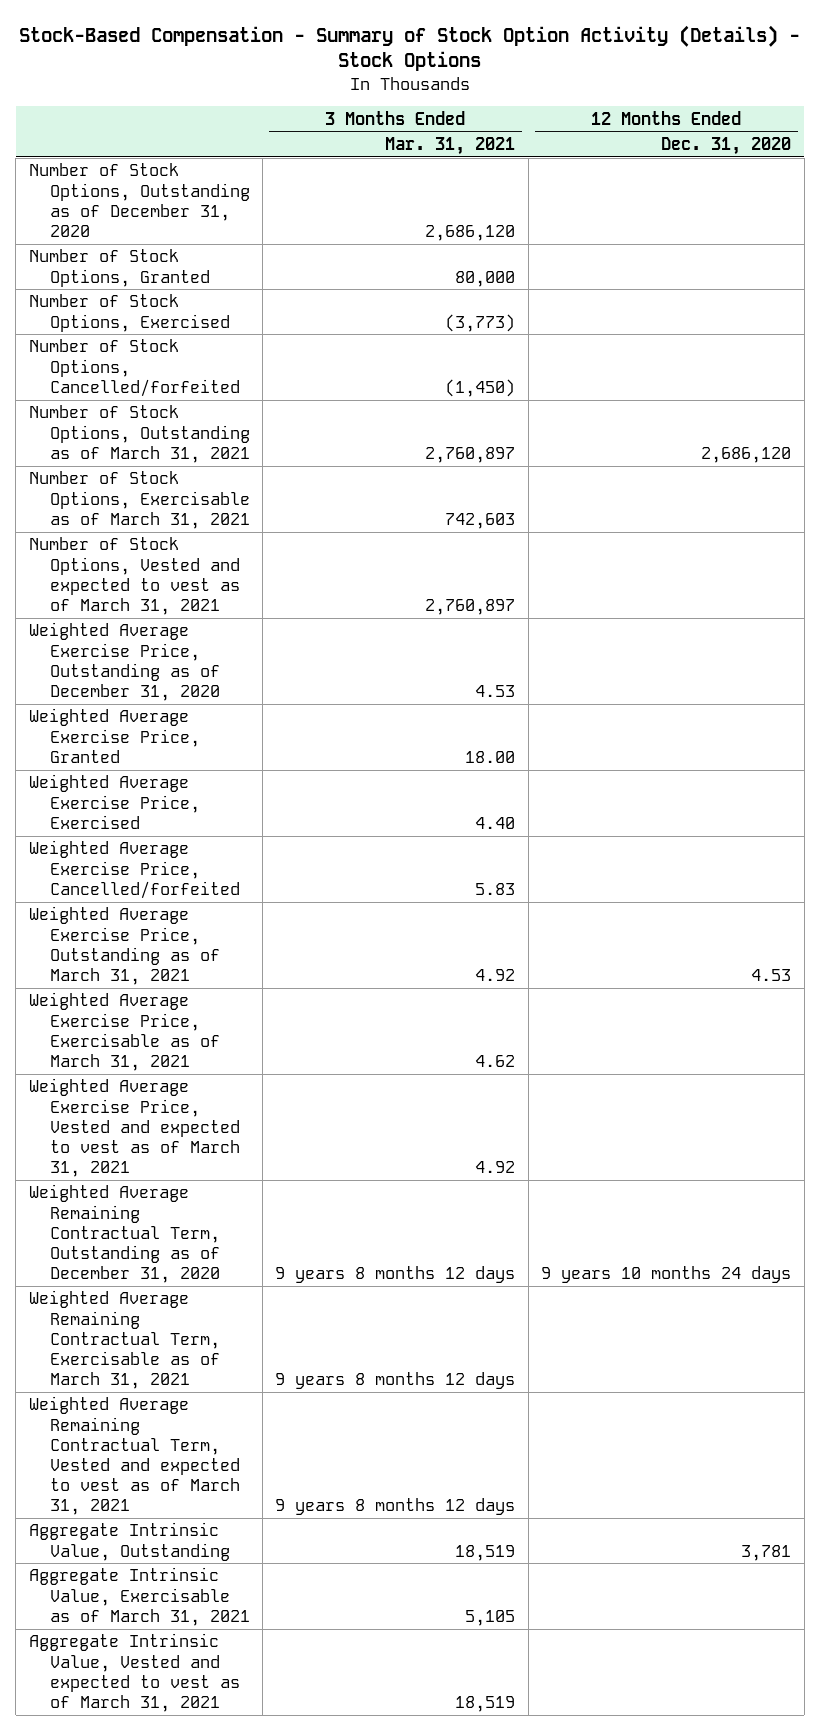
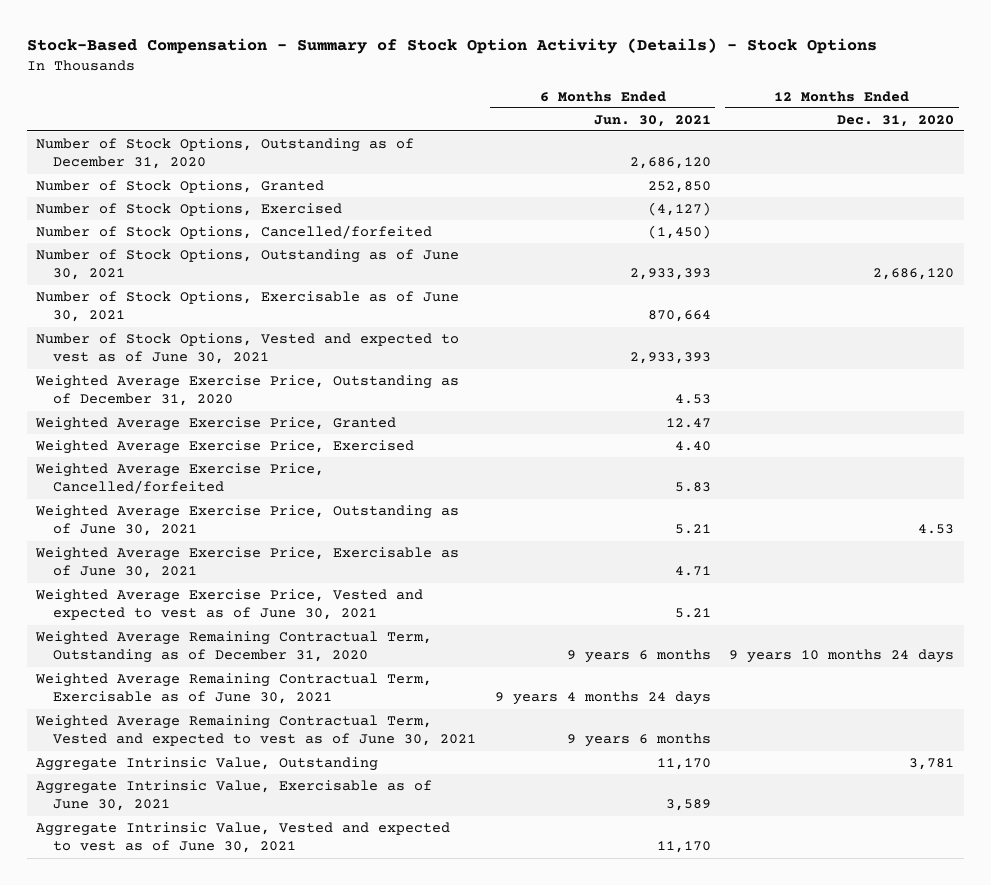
- | 3 Months Ended Mar. 31, 2021 | 12 Months Ended Dec. 31, 2020
+ | 6 Months Ended Jun. 30, 2021 | 12 Months Ended Dec. 31, 2020
- Number of Stock Options, Outstanding as of March 31, 2021 | 2,760,897 | 2,686,120
- Number of Stock Options, Exercisable as of March 31, 2021 | 742,603 |
- Number of Stock Options, Vested and expected to vest as of March 31, 2021 | 2,760,897 |
+ Number of Stock Options, Outstanding as of June 30, 2021 | 2,933,393 | 2,686,120
+ Number of Stock Options, Exercisable as of June 30, 2021 | 870,664 |
+ Number of Stock Options, Vested and expected to vest as of June 30, 2021 | 2,933,393 |
- Weighted Average Exercise Price, Outstanding as of March 31, 2021 | 4.92 | 4.53
- Weighted Average Exercise Price, Exercisable as of March 31, 2021 | 4.62 |
- Weighted Average Exercise Price, Vested and expected to vest as of March 31, 2021 | 4.92 |
+ Weighted Average Exercise Price, Outstanding as of June 30, 2021 | 5.21 | 4.53
+ Weighted Average Exercise Price, Exercisable as of June 30, 2021 | 4.71 |
+ Weighted Average Exercise Price, Vested and expected to vest as of June 30, 2021 | 5.21 |
- Weighted Average Remaining Contractual Term, Exercisable as of March 31, 2021 | 9 years 8 months 12 days |
- Weighted Average Remaining Contractual Term, Vested and expected to vest as of March 31, 2021 | 9 years 8 months 12 days |
+ Weighted Average Remaining Contractual Term, Exercisable as of June 30, 2021 | 9 years 4 months 24 days |
+ Weighted Average Remaining Contractual Term, Vested and expected to vest as of June 30, 2021 | 9 years 6 months |
- Aggregate Intrinsic Value, Exercisable as of March 31, 2021 | 5,105 |
- Aggregate Intrinsic Value, Vested and expected to vest as of March 31, 2021 | 18,519 |
+ Aggregate Intrinsic Value, Exercisable as of June 30, 2021 | 3,589 |
+ Aggregate Intrinsic Value, Vested and expected to vest as of June 30, 2021 | 11,170 |

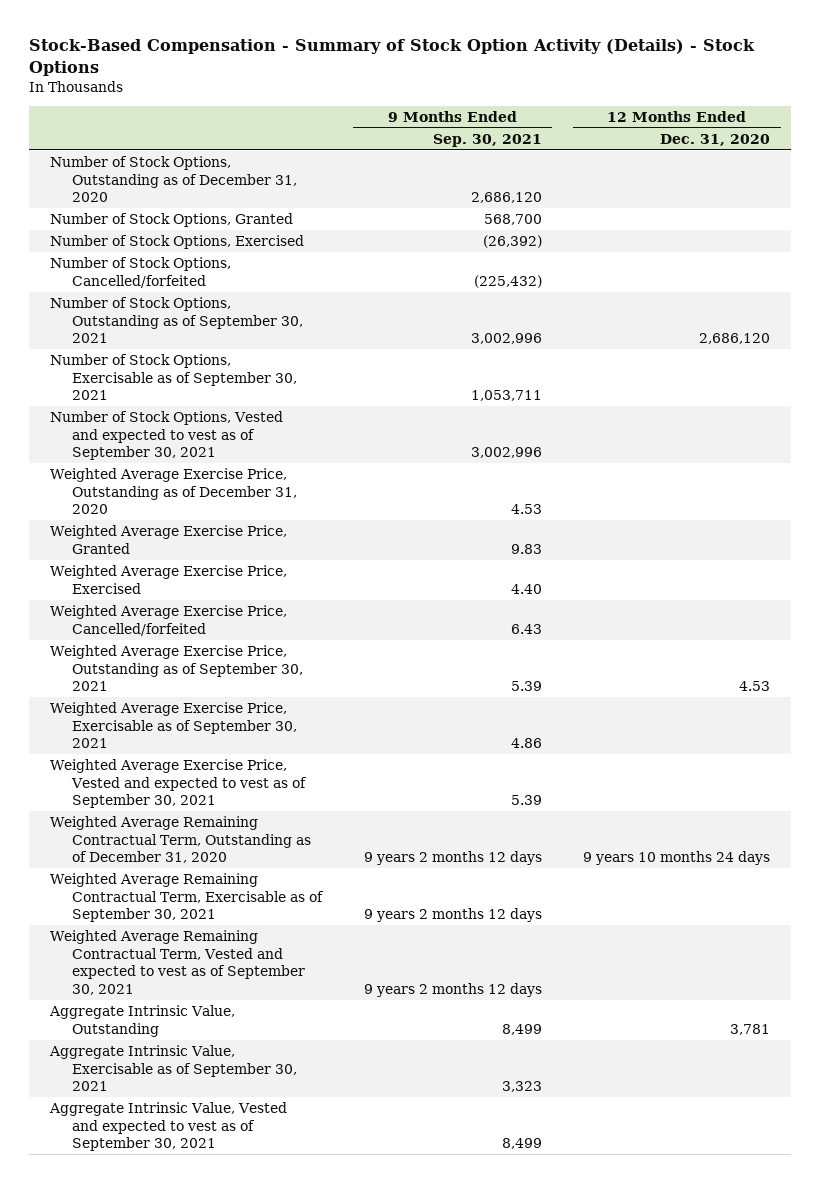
- | 6 Months Ended Jun. 30, 2021 | 12 Months Ended Dec. 31, 2020
+ | 9 Months Ended Sep. 30, 2021 | 12 Months Ended Dec. 31, 2020
- Number of Stock Options, Outstanding as of June 30, 2021 | 2,933,393 | 2,686,120
- Number of Stock Options, Exercisable as of June 30, 2021 | 870,664 |
- Number of Stock Options, Vested and expected to vest as of June 30, 2021 | 2,933,393 |
+ Number of Stock Options, Outstanding as of September 30, 2021 | 3,002,996 | 2,686,120
+ Number of Stock Options, Exercisable as of September 30, 2021 | 1,053,711 |
+ Number of Stock Options, Vested and expected to vest as of September 30, 2021 | 3,002,996 |
- Weighted Average Exercise Price, Outstanding as of June 30, 2021 | 5.21 | 4.53
- Weighted Average Exercise Price, Exercisable as of June 30, 2021 | 4.71 |
- Weighted Average Exercise Price, Vested and expected to vest as of June 30, 2021 | 5.21 |
+ Weighted Average Exercise Price, Outstanding as of September 30, 2021 | 5.39 | 4.53
+ Weighted Average Exercise Price, Exercisable as of September 30, 2021 | 4.86 |
+ Weighted Average Exercise Price, Vested and expected to vest as of September 30, 2021 | 5.39 |
- Weighted Average Remaining Contractual Term, Exercisable as of June 30, 2021 | 9 years 4 months 24 days |
- Weighted Average Remaining Contractual Term, Vested and expected to vest as of June 30, 2021 | 9 years 6 months |
+ Weighted Average Remaining Contractual Term, Exercisable as of September 30, 2021 | 9 years 2 months 12 days |
+ Weighted Average Remaining Contractual Term, Vested and expected to vest as of September 30, 2021 | 9 years 2 months 12 days |
- Aggregate Intrinsic Value, Exercisable as of June 30, 2021 | 3,589 |
- Aggregate Intrinsic Value, Vested and expected to vest as of June 30, 2021 | 11,170 |
+ Aggregate Intrinsic Value, Exercisable as of September 30, 2021 | 3,323 |
+ Aggregate Intrinsic Value, Vested and expected to vest as of September 30, 2021 | 8,499 |

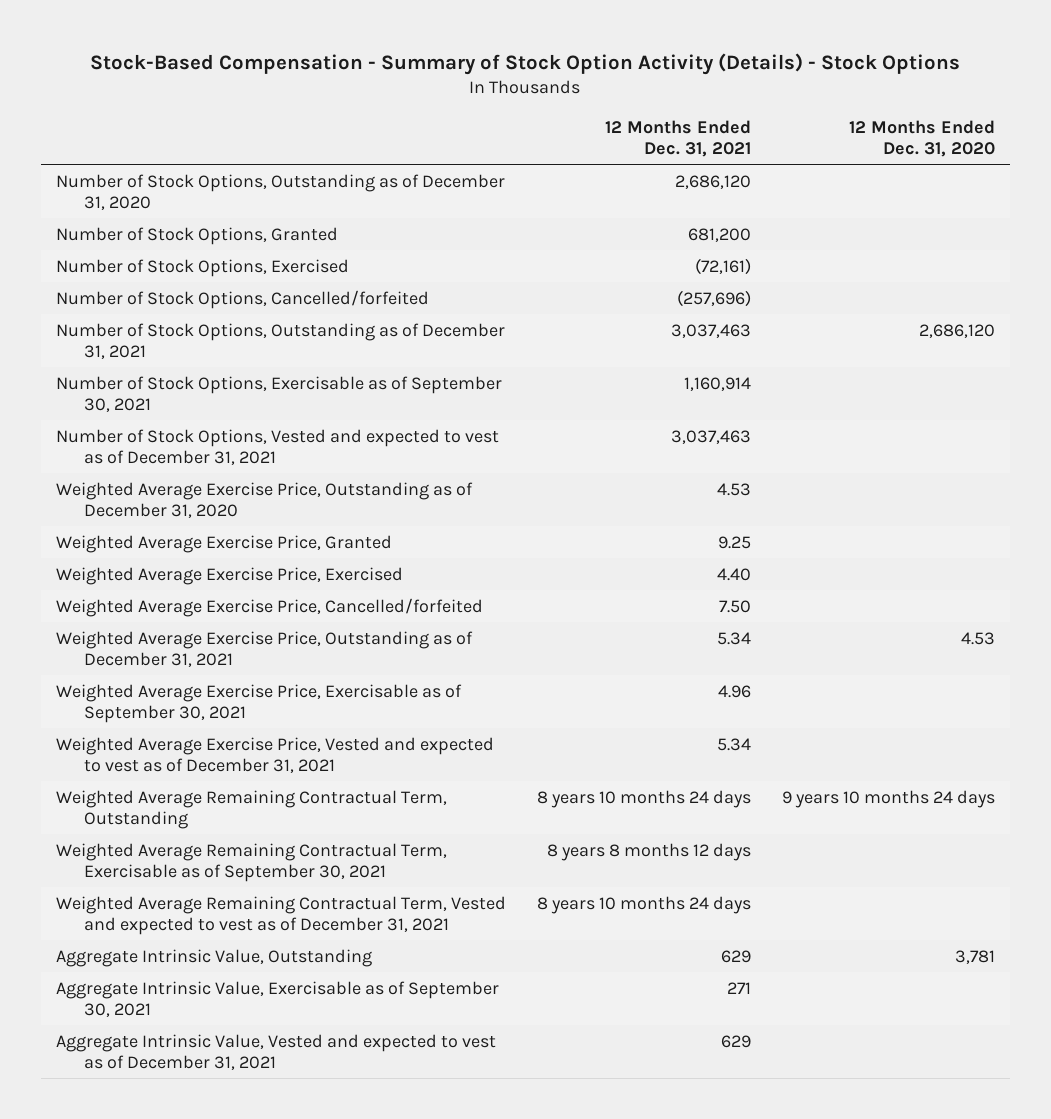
- | 9 Months Ended Sep. 30, 2021 | 12 Months Ended Dec. 31, 2020
+ | 12 Months Ended Dec. 31, 2021 | 12 Months Ended Dec. 31, 2020
- Number of Stock Options, Outstanding as of September 30, 2021 | 3,002,996 | 2,686,120
+ Number of Stock Options, Outstanding as of December 31, 2021 | 3,037,463 | 2,686,120
- Number of Stock Options, Vested and expected to vest as of September 30, 2021 | 3,002,996 |
+ Number of Stock Options, Vested and expected to vest as of December 31, 2021 | 3,037,463 |
- Weighted Average Exercise Price, Outstanding as of September 30, 2021 | 5.39 | 4.53
+ Weighted Average Exercise Price, Outstanding as of December 31, 2021 | 5.34 | 4.53
- Weighted Average Exercise Price, Vested and expected to vest as of September 30, 2021 | 5.39 |
- Weighted Average Remaining Contractual Term, Outstanding as of December 31, 2020 | 9 years 2 months 12 days | 9 years 10 months 24 days
+ Weighted Average Exercise Price, Vested and expected to vest as of December 31, 2021 | 5.34 |
+ Weighted Average Remaining Contractual Term, Outstanding | 8 years 10 months 24 days | 9 years 10 months 24 days
- Weighted Average Remaining Contractual Term, Vested and expected to vest as of September 30, 2021 | 9 years 2 months 12 days |
+ Weighted Average Remaining Contractual Term, Vested and expected to vest as of December 31, 2021 | 8 years 10 months 24 days |
- Aggregate Intrinsic Value, Vested and expected to vest as of September 30, 2021 | 8,499 |
+ Aggregate Intrinsic Value, Vested and expected to vest as of December 31, 2021 | 629 |

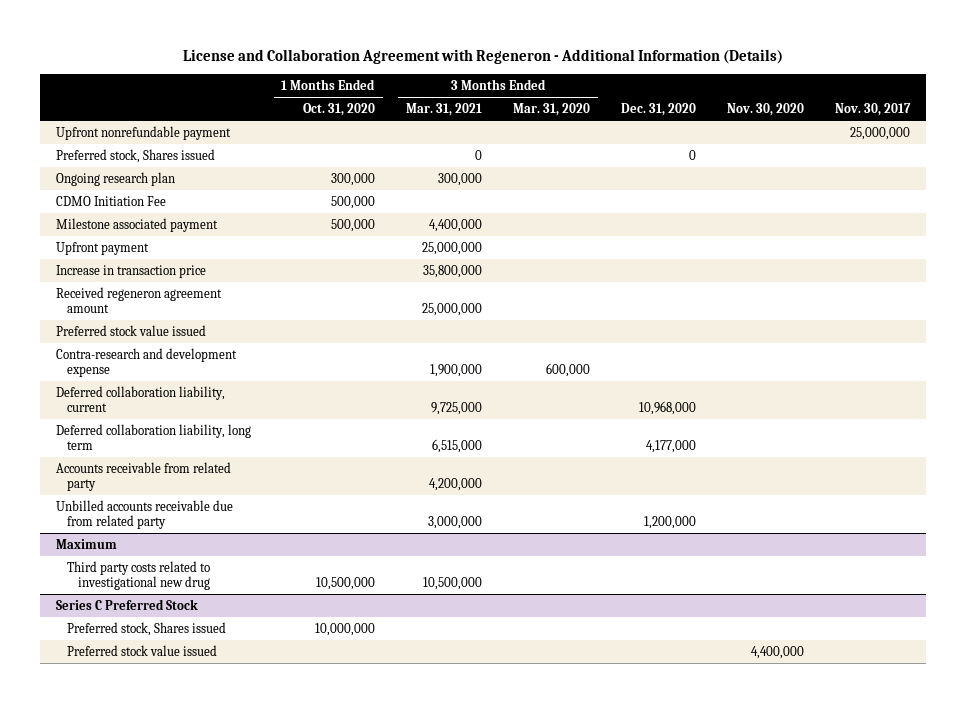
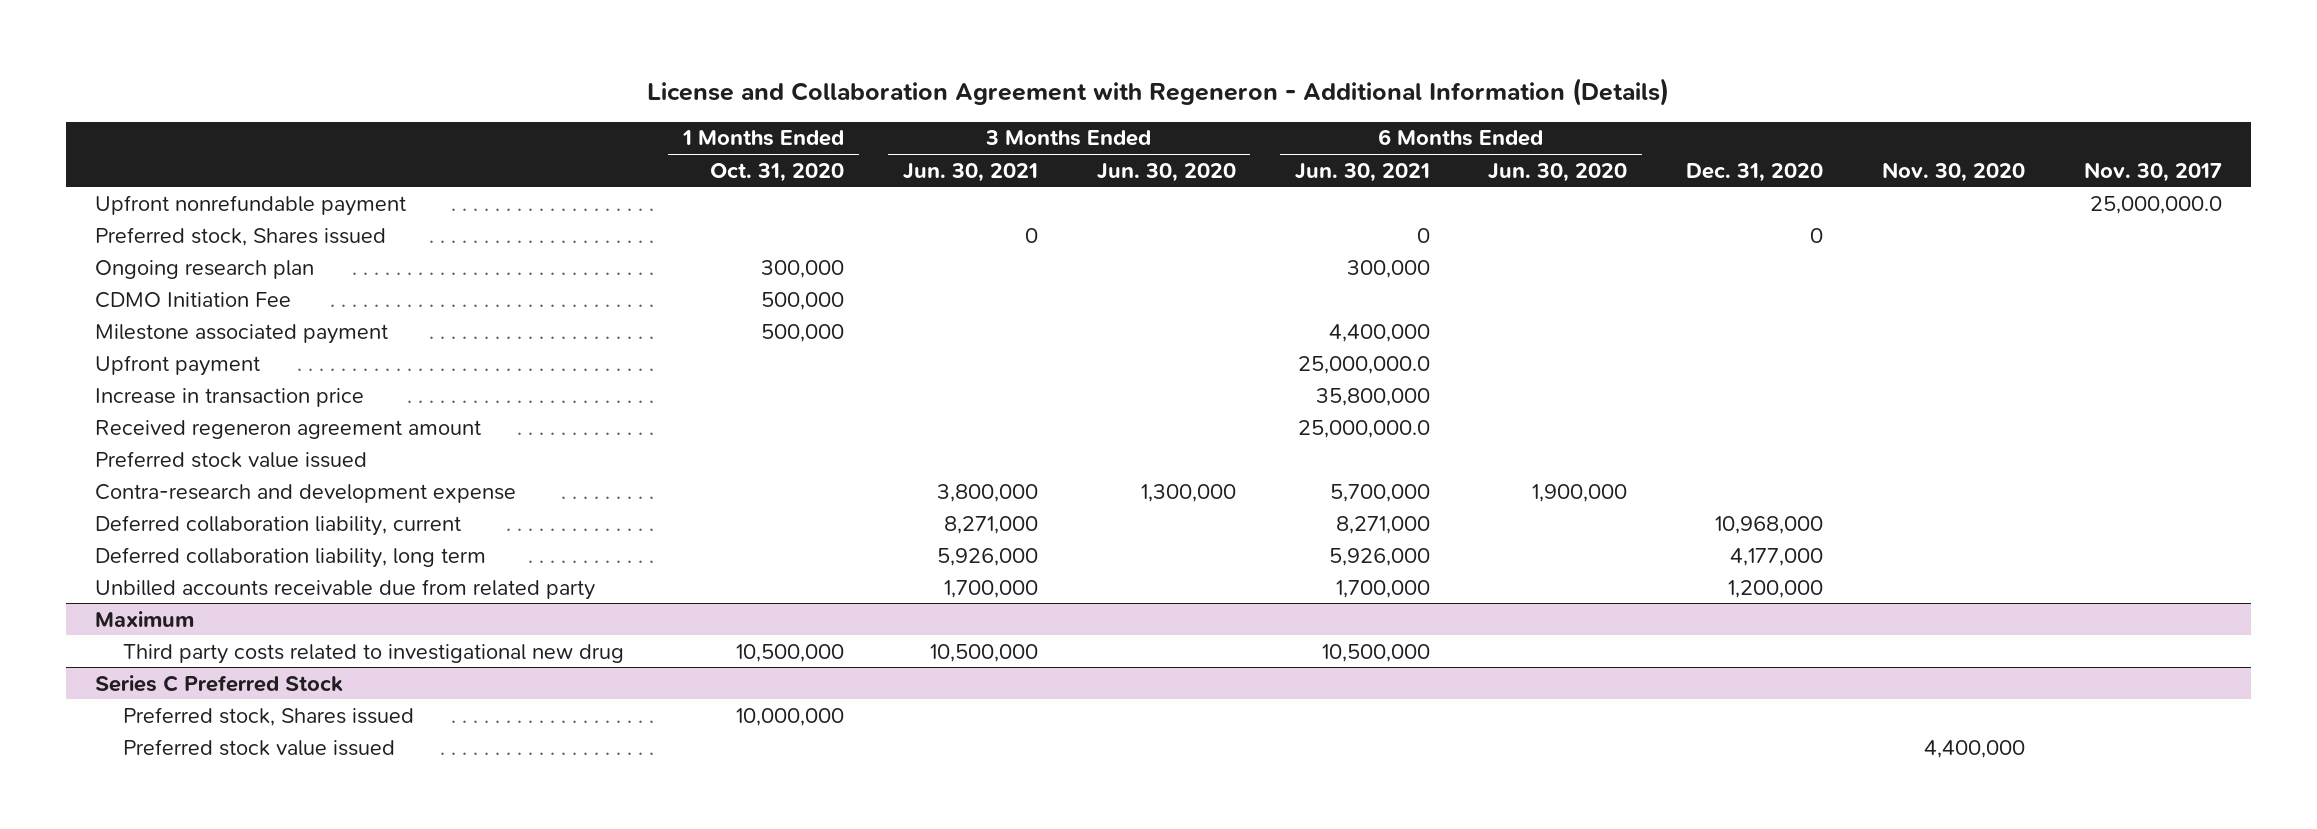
- | 1 Months Ended Oct. 31, 2020 | 3 Months Ended Mar. 31, 2021 | 3 Months Ended Mar. 31, 2020 | Dec. 31, 2020 | Nov. 30, 2020 | Nov. 30, 2017
+ | 1 Months Ended Oct. 31, 2020 | 3 Months Ended Jun. 30, 2021 | 3 Months Ended Jun. 30, 2020 | 6 Months Ended Jun. 30, 2021 | 6 Months Ended Jun. 30, 2020 | Dec. 31, 2020 | Nov. 30, 2020 | Nov. 30, 2017
- Upfront nonrefundable payment | | | | | | 25,000,000
+ Upfront nonrefundable payment | | | | | | | | 25,000,000.0
- Accounts receivable from related party | | 4,200,000 | | | |

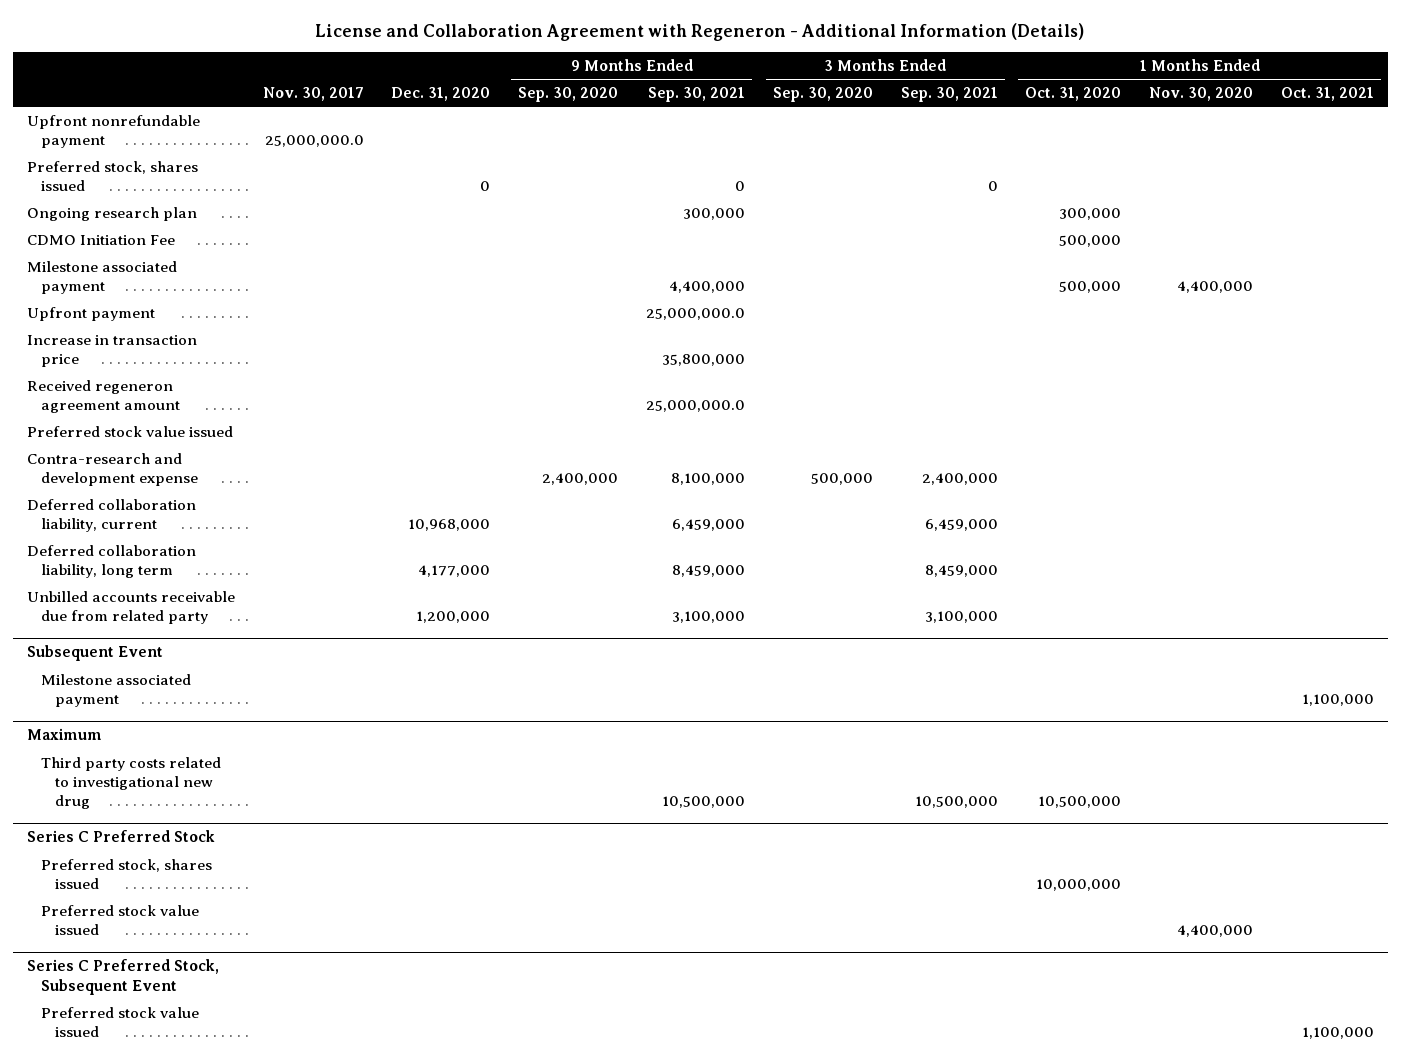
- | 1 Months Ended Oct. 31, 2020 | 3 Months Ended Jun. 30, 2021 | 3 Months Ended Jun. 30, 2020 | 6 Months Ended Jun. 30, 2021 | 6 Months Ended Jun. 30, 2020 | Dec. 31, 2020 | Nov. 30, 2020 | Nov. 30, 2017
+ | Nov. 30, 2017 | Dec. 31, 2020 | 9 Months Ended Sep. 30, 2020 | 9 Months Ended Sep. 30, 2021 | 3 Months Ended Sep. 30, 2020 | 3 Months Ended Sep. 30, 2021 | 1 Months Ended Oct. 31, 2020 | 1 Months Ended Nov. 30, 2020 | 1 Months Ended Oct. 31, 2021
- Preferred stock, Shares issued | | 0 | | 0 | | 0 | |
+ Preferred stock, shares issued | | 0 | | 0 | | 0 | | |
+ Subsequent Event
+ Milestone associated payment | | | | | | | | | 1,100,000
@ Series C Preferred Stock
- Preferred stock, Shares issued | 10,000,000 | | | | | | |
+ Preferred stock, shares issued | | | | | | | 10,000,000 | |
+ Series C Preferred Stock, Subsequent Event
+ Preferred stock value issued | | | | | | | | | 1,100,000

